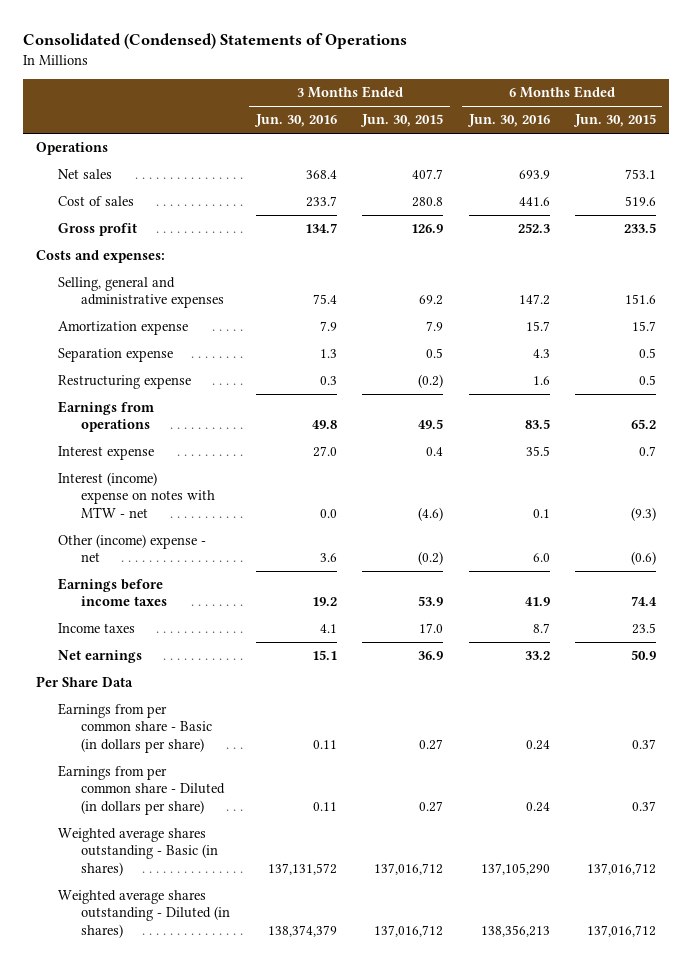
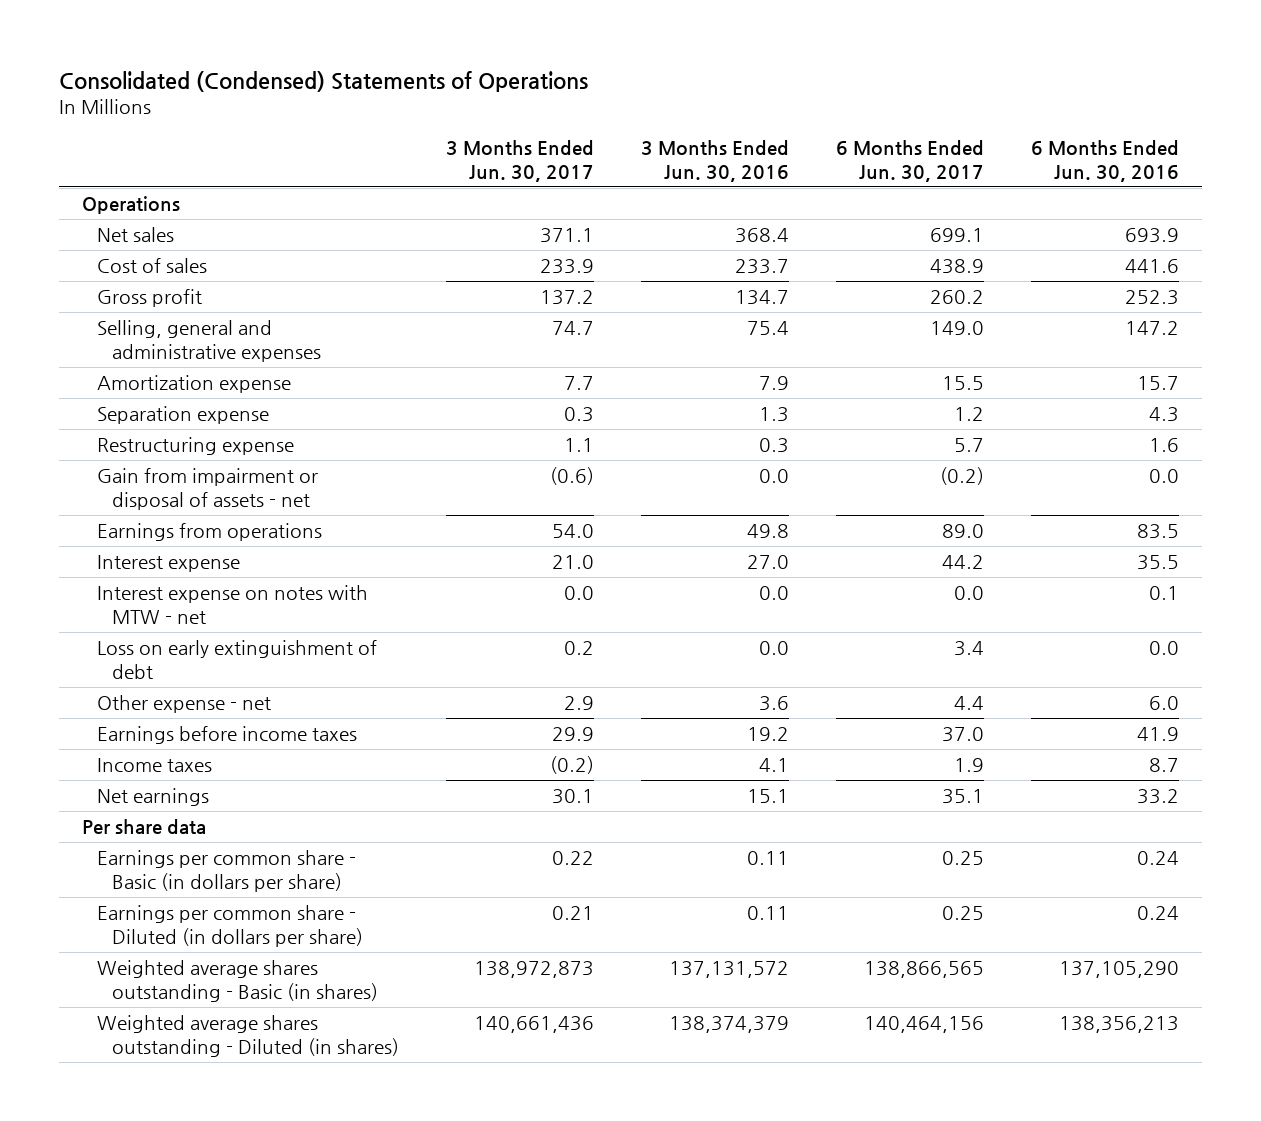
- | 3 Months Ended Jun. 30, 2016 | 3 Months Ended Jun. 30, 2015 | 6 Months Ended Jun. 30, 2016 | 6 Months Ended Jun. 30, 2015
+ | 3 Months Ended Jun. 30, 2017 | 3 Months Ended Jun. 30, 2016 | 6 Months Ended Jun. 30, 2017 | 6 Months Ended Jun. 30, 2016
- Costs and expenses:
+ Gain from impairment or disposal of assets - net | (0.6) | 0.0 | (0.2) | 0.0
- Interest (income) expense on notes with MTW - net | 0.0 | (4.6) | 0.1 | (9.3)
- Other (income) expense - net | 3.6 | (0.2) | 6.0 | (0.6)
+ Interest expense on notes with MTW - net | 0.0 | 0.0 | 0.0 | 0.1
+ Loss on early extinguishment of debt | 0.2 | 0.0 | 3.4 | 0.0
+ Other expense - net | 2.9 | 3.6 | 4.4 | 6.0
- Per Share Data
- Earnings from per common share - Basic (in dollars per share) | 0.11 | 0.27 | 0.24 | 0.37
- Earnings from per common share - Diluted (in dollars per share) | 0.11 | 0.27 | 0.24 | 0.37
+ Per share data
+ Earnings per common share - Basic (in dollars per share) | 0.22 | 0.11 | 0.25 | 0.24
+ Earnings per common share - Diluted (in dollars per share) | 0.21 | 0.11 | 0.25 | 0.24

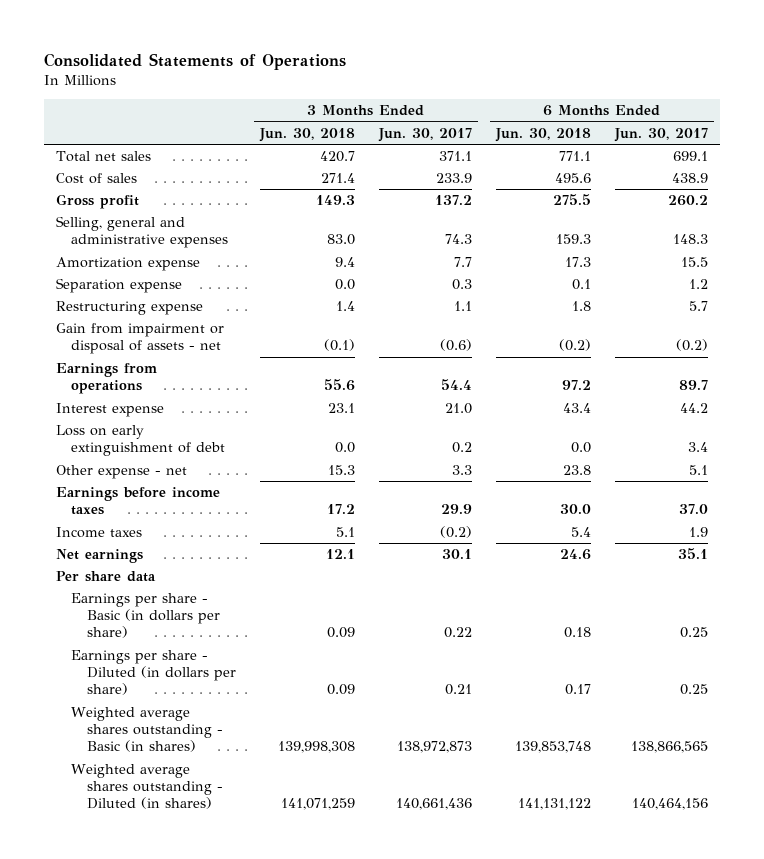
- Consolidated (Condensed) Statements of Operations
+ Consolidated Statements of Operations
- | 3 Months Ended Jun. 30, 2017 | 3 Months Ended Jun. 30, 2016 | 6 Months Ended Jun. 30, 2017 | 6 Months Ended Jun. 30, 2016
+ | 3 Months Ended Jun. 30, 2018 | 3 Months Ended Jun. 30, 2017 | 6 Months Ended Jun. 30, 2018 | 6 Months Ended Jun. 30, 2017
- Operations
- Net sales | 371.1 | 368.4 | 699.1 | 693.9
+ Total net sales | 420.7 | 371.1 | 771.1 | 699.1
- Selling, general and administrative expenses | 74.7 | 75.4 | 149.0 | 147.2
+ Selling, general and administrative expenses | 83.0 | 74.3 | 159.3 | 148.3
- Earnings from operations | 54.0 | 49.8 | 89.0 | 83.5
+ Earnings from operations | 55.6 | 54.4 | 97.2 | 89.7
- Interest expense on notes with MTW - net | 0.0 | 0.0 | 0.0 | 0.1
- Other expense - net | 2.9 | 3.6 | 4.4 | 6.0
+ Other expense - net | 15.3 | 3.3 | 23.8 | 5.1
- Earnings per common share - Basic (in dollars per share) | 0.22 | 0.11 | 0.25 | 0.24
- Earnings per common share - Diluted (in dollars per share) | 0.21 | 0.11 | 0.25 | 0.24
+ Earnings per share - Basic (in dollars per share) | 0.09 | 0.22 | 0.18 | 0.25
+ Earnings per share - Diluted (in dollars per share) | 0.09 | 0.21 | 0.17 | 0.25

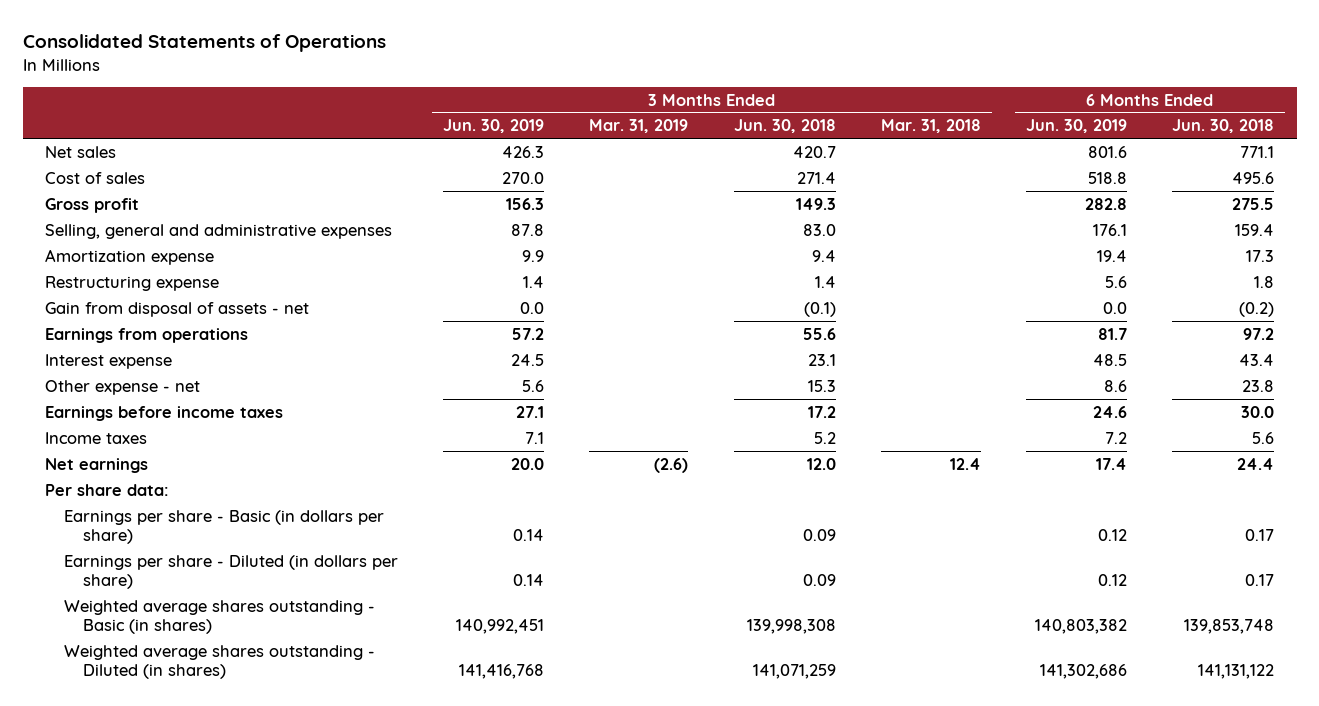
- | 3 Months Ended Jun. 30, 2018 | 3 Months Ended Jun. 30, 2017 | 6 Months Ended Jun. 30, 2018 | 6 Months Ended Jun. 30, 2017
+ | 3 Months Ended Jun. 30, 2019 | 3 Months Ended Mar. 31, 2019 | 3 Months Ended Jun. 30, 2018 | 3 Months Ended Mar. 31, 2018 | 6 Months Ended Jun. 30, 2019 | 6 Months Ended Jun. 30, 2018
- Total net sales | 420.7 | 371.1 | 771.1 | 699.1
+ Net sales | 426.3 | | 420.7 | | 801.6 | 771.1
- Selling, general and administrative expenses | 83.0 | 74.3 | 159.3 | 148.3
+ Selling, general and administrative expenses | 87.8 | | 83.0 | | 176.1 | 159.4
- Separation expense | 0.0 | 0.3 | 0.1 | 1.2
- Gain from impairment or disposal of assets - net | (0.1) | (0.6) | (0.2) | (0.2)
+ Gain from disposal of assets - net | 0.0 | | (0.1) | | 0.0 | (0.2)
- Loss on early extinguishment of debt | 0.0 | 0.2 | 0.0 | 3.4
- Income taxes | 5.1 | (0.2) | 5.4 | 1.9
- Net earnings | 12.1 | 30.1 | 24.6 | 35.1
- Per share data
- Earnings per share - Basic (in dollars per share) | 0.09 | 0.22 | 0.18 | 0.25
+ Income taxes | 7.1 | | 5.2 | | 7.2 | 5.6
+ Net earnings | 20.0 | (2.6) | 12.0 | 12.4 | 17.4 | 24.4
+ Per share data:
+ Earnings per share - Basic (in dollars per share) | 0.14 | | 0.09 | | 0.12 | 0.17

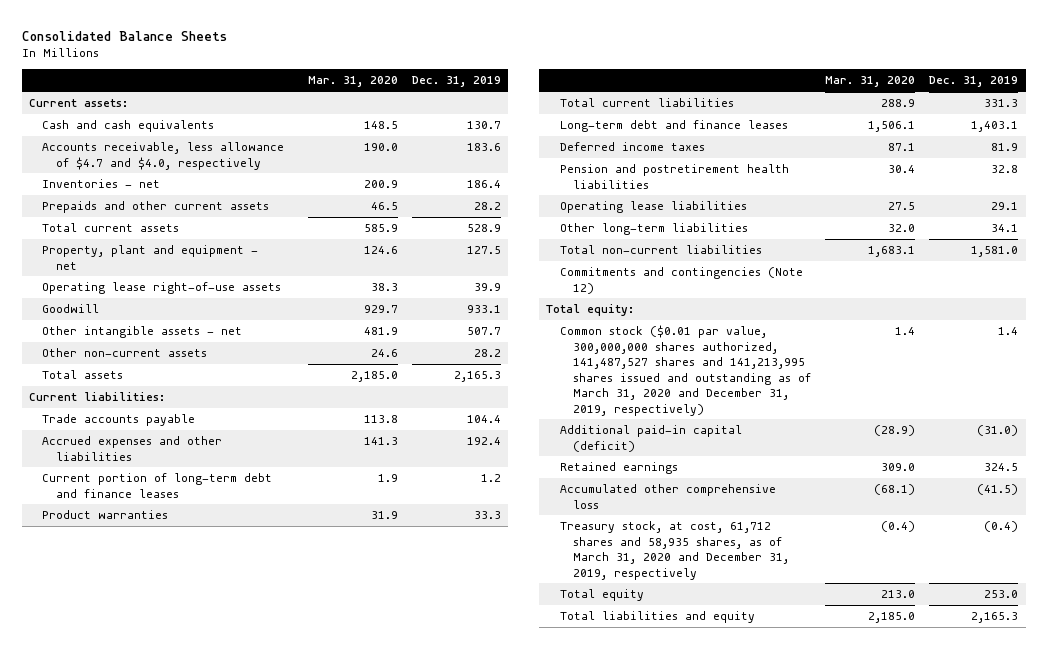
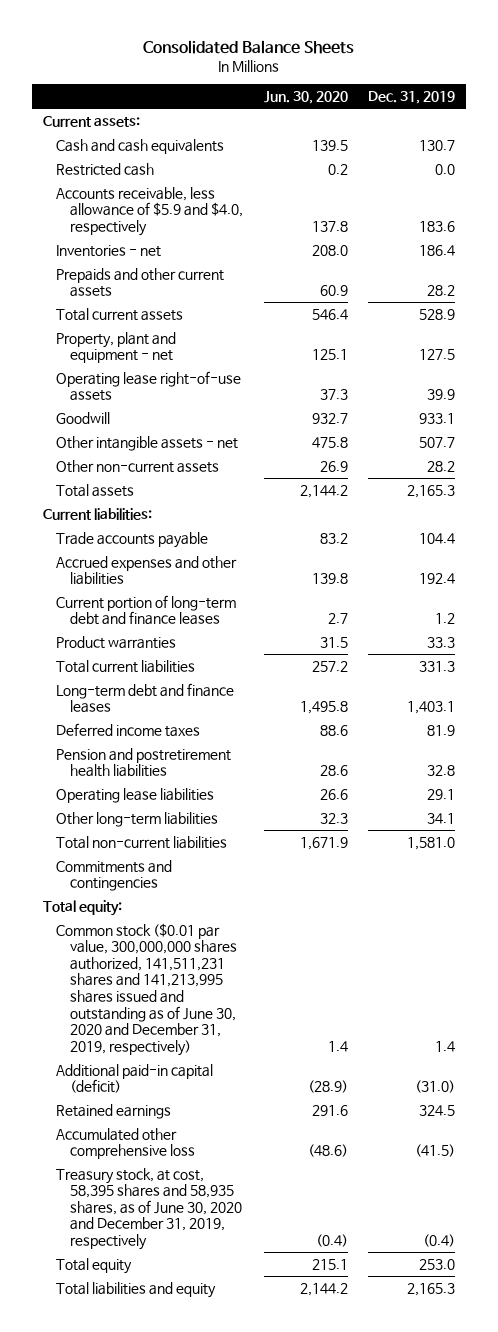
- | Mar. 31, 2020 | Dec. 31, 2019
+ | Jun. 30, 2020 | Dec. 31, 2019
- Accounts receivable, less allowance of $4.7 and $4.0, respectively | 190.0 | 183.6
+ Restricted cash | 0.2 | 0.0
+ Accounts receivable, less allowance of $5.9 and $4.0, respectively | 137.8 | 183.6
- Commitments and contingencies (Note 12)
+ Commitments and contingencies
- Common stock ($0.01 par value, 300,000,000 shares authorized, 141,487,527 shares and 141,213,995 shares issued and outstanding as of March 31, 2020 and December 31, 2019, respectively) | 1.4 | 1.4
+ Common stock ($0.01 par value, 300,000,000 shares authorized, 141,511,231 shares and 141,213,995 shares issued and outstanding as of June 30, 2020 and December 31, 2019, respectively) | 1.4 | 1.4
- Treasury stock, at cost, 61,712 shares and 58,935 shares, as of March 31, 2020 and December 31, 2019, respectively | (0.4) | (0.4)
+ Treasury stock, at cost, 58,395 shares and 58,935 shares, as of June 30, 2020 and December 31, 2019, respectively | (0.4) | (0.4)

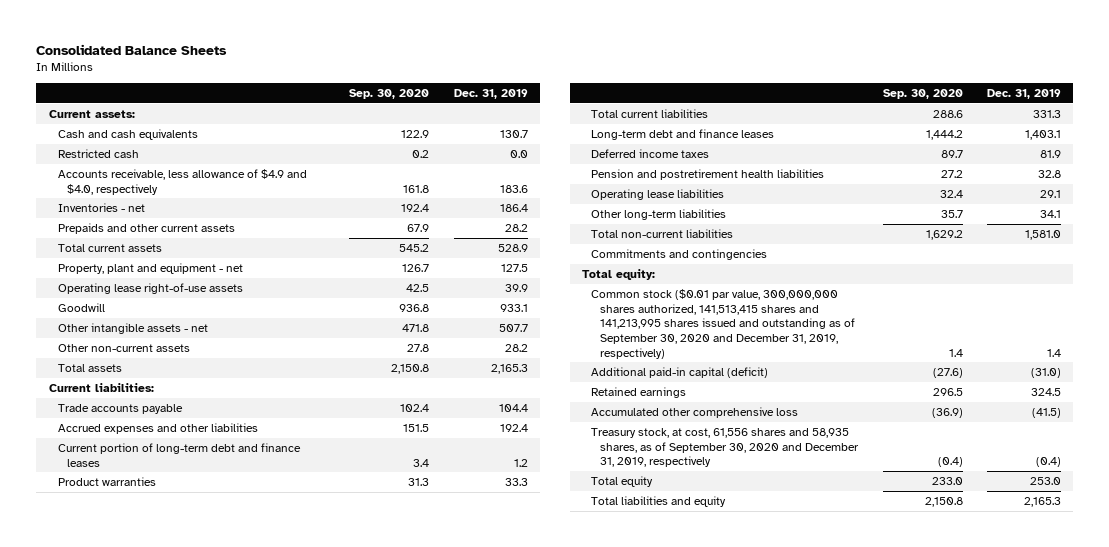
- | Jun. 30, 2020 | Dec. 31, 2019
+ | Sep. 30, 2020 | Dec. 31, 2019
- Accounts receivable, less allowance of $5.9 and $4.0, respectively | 137.8 | 183.6
+ Accounts receivable, less allowance of $4.9 and $4.0, respectively | 161.8 | 183.6
- Common stock ($0.01 par value, 300,000,000 shares authorized, 141,511,231 shares and 141,213,995 shares issued and outstanding as of June 30, 2020 and December 31, 2019, respectively) | 1.4 | 1.4
+ Common stock ($0.01 par value, 300,000,000 shares authorized, 141,513,415 shares and 141,213,995 shares issued and outstanding as of September 30, 2020 and December 31, 2019, respectively) | 1.4 | 1.4
- Treasury stock, at cost, 58,395 shares and 58,935 shares, as of June 30, 2020 and December 31, 2019, respectively | (0.4) | (0.4)
+ Treasury stock, at cost, 61,556 shares and 58,935 shares, as of September 30, 2020 and December 31, 2019, respectively | (0.4) | (0.4)

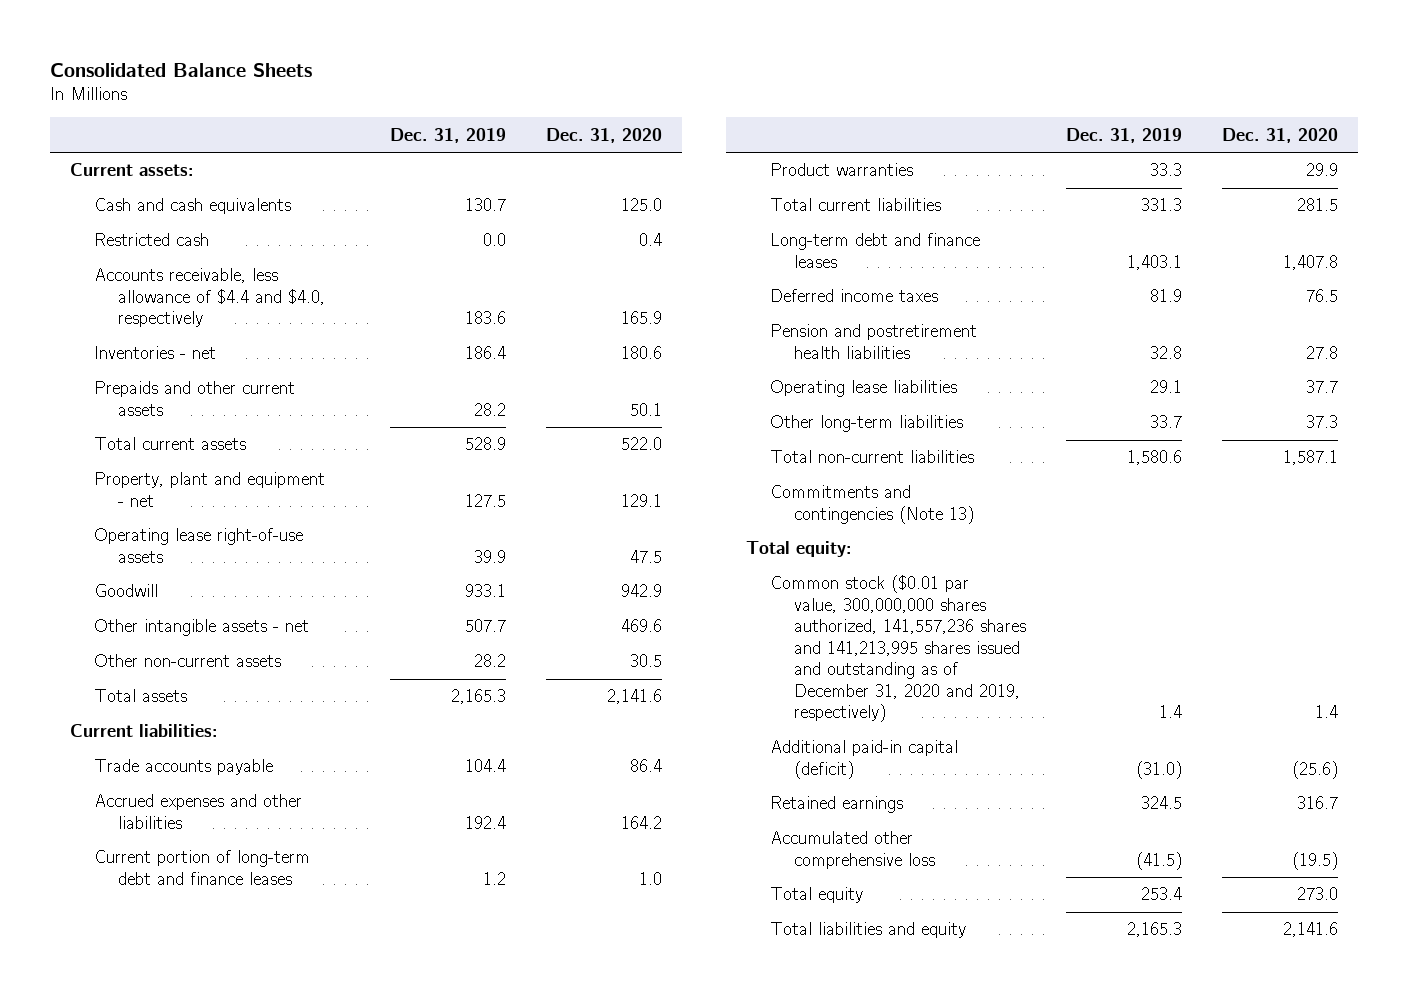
- | Sep. 30, 2020 | Dec. 31, 2019
+ | Dec. 31, 2019 | Dec. 31, 2020
- Accounts receivable, less allowance of $4.9 and $4.0, respectively | 161.8 | 183.6
+ Accounts receivable, less allowance of $4.4 and $4.0, respectively | 183.6 | 165.9
- Other long-term liabilities | 35.7 | 34.1
- Total non-current liabilities | 1,629.2 | 1,581.0
- Commitments and contingencies
+ Other long-term liabilities | 33.7 | 37.3
+ Total non-current liabilities | 1,580.6 | 1,587.1
+ Commitments and contingencies (Note 13)
- Common stock ($0.01 par value, 300,000,000 shares authorized, 141,513,415 shares and 141,213,995 shares issued and outstanding as of September 30, 2020 and December 31, 2019, respectively) | 1.4 | 1.4
+ Common stock ($0.01 par value, 300,000,000 shares authorized, 141,557,236 shares and 141,213,995 shares issued and outstanding as of December 31, 2020 and 2019, respectively) | 1.4 | 1.4
- Treasury stock, at cost, 61,556 shares and 58,935 shares, as of September 30, 2020 and December 31, 2019, respectively | (0.4) | (0.4)
- Total equity | 233.0 | 253.0
+ Total equity | 253.4 | 273.0

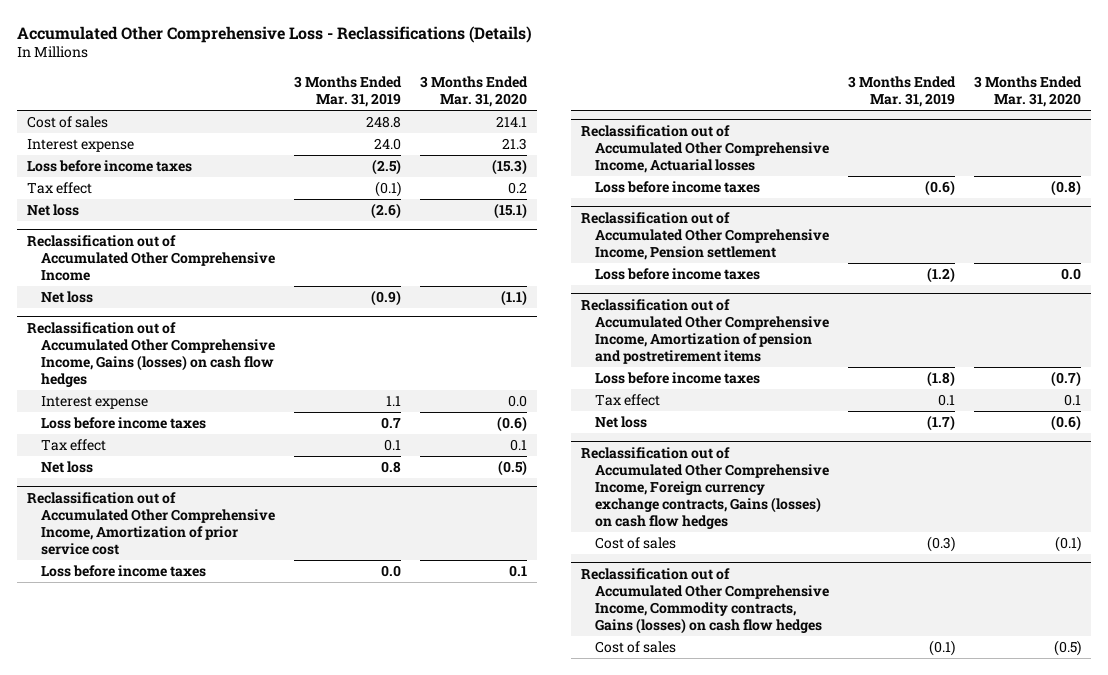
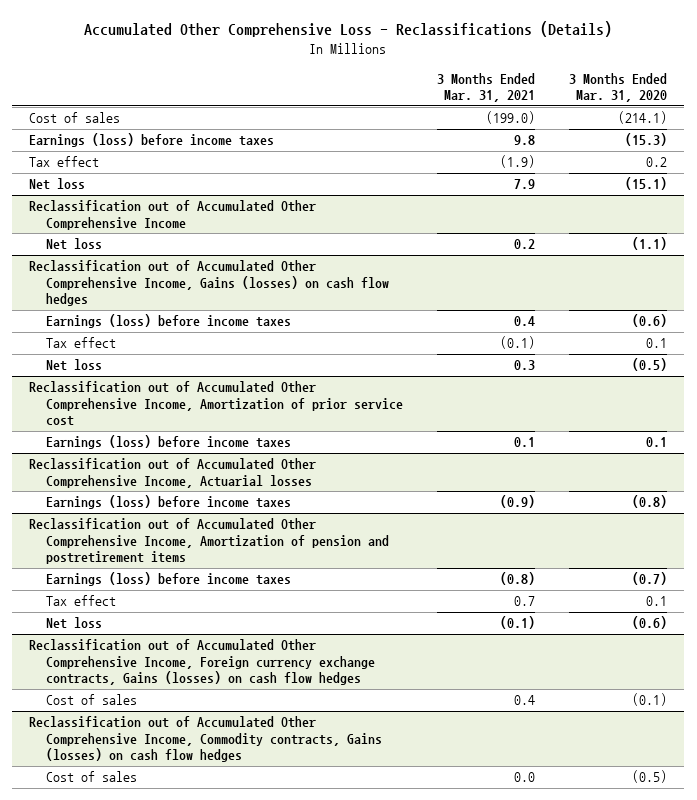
- | 3 Months Ended Mar. 31, 2019 | 3 Months Ended Mar. 31, 2020
+ | 3 Months Ended Mar. 31, 2021 | 3 Months Ended Mar. 31, 2020
- Cost of sales | 248.8 | 214.1
- Interest expense | 24.0 | 21.3
- Loss before income taxes | (2.5) | (15.3)
+ Cost of sales | (199.0) | (214.1)
+ Earnings (loss) before income taxes | 9.8 | (15.3)
@ Reclassification out of Accumulated Other Comprehensive Income, Gains (losses) on cash flow hedges
- Interest expense | 1.1 | 0.0
- Loss before income taxes | 0.7 | (0.6)
+ Earnings (loss) before income taxes | 0.4 | (0.6)
@ Reclassification out of Accumulated Other Comprehensive Income, Amortization of prior service cost
- Loss before income taxes | 0.0 | 0.1
+ Earnings (loss) before income taxes | 0.1 | 0.1
@ Reclassification out of Accumulated Other Comprehensive Income, Actuarial losses
- Loss before income taxes | (0.6) | (0.8)
- Reclassification out of Accumulated Other Comprehensive Income, Pension settlement
- Loss before income taxes | (1.2) | 0.0
@ Reclassification out of Accumulated Other Comprehensive Income, Actuarial losses
+ Earnings (loss) before income taxes | (0.9) | (0.8)
@ Reclassification out of Accumulated Other Comprehensive Income, Amortization of pension and postretirement items
- Loss before income taxes | (1.8) | (0.7)
+ Earnings (loss) before income taxes | (0.8) | (0.7)

